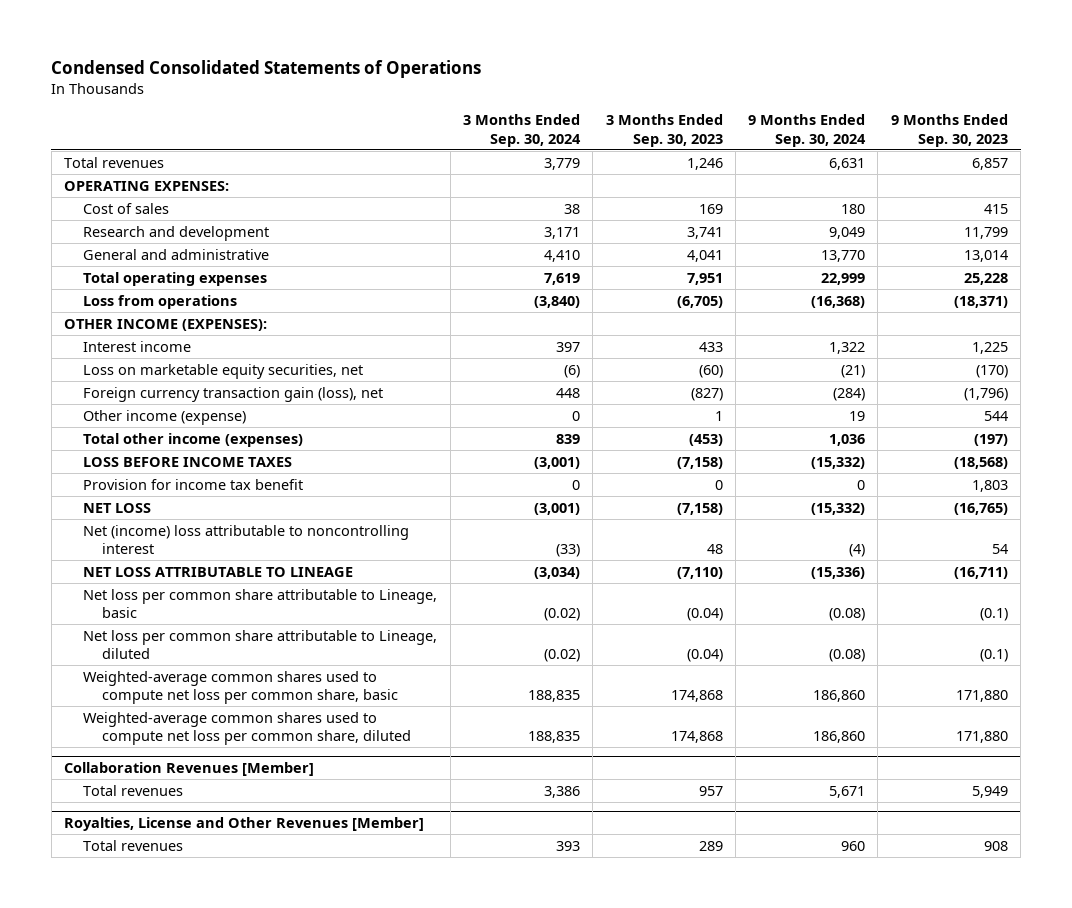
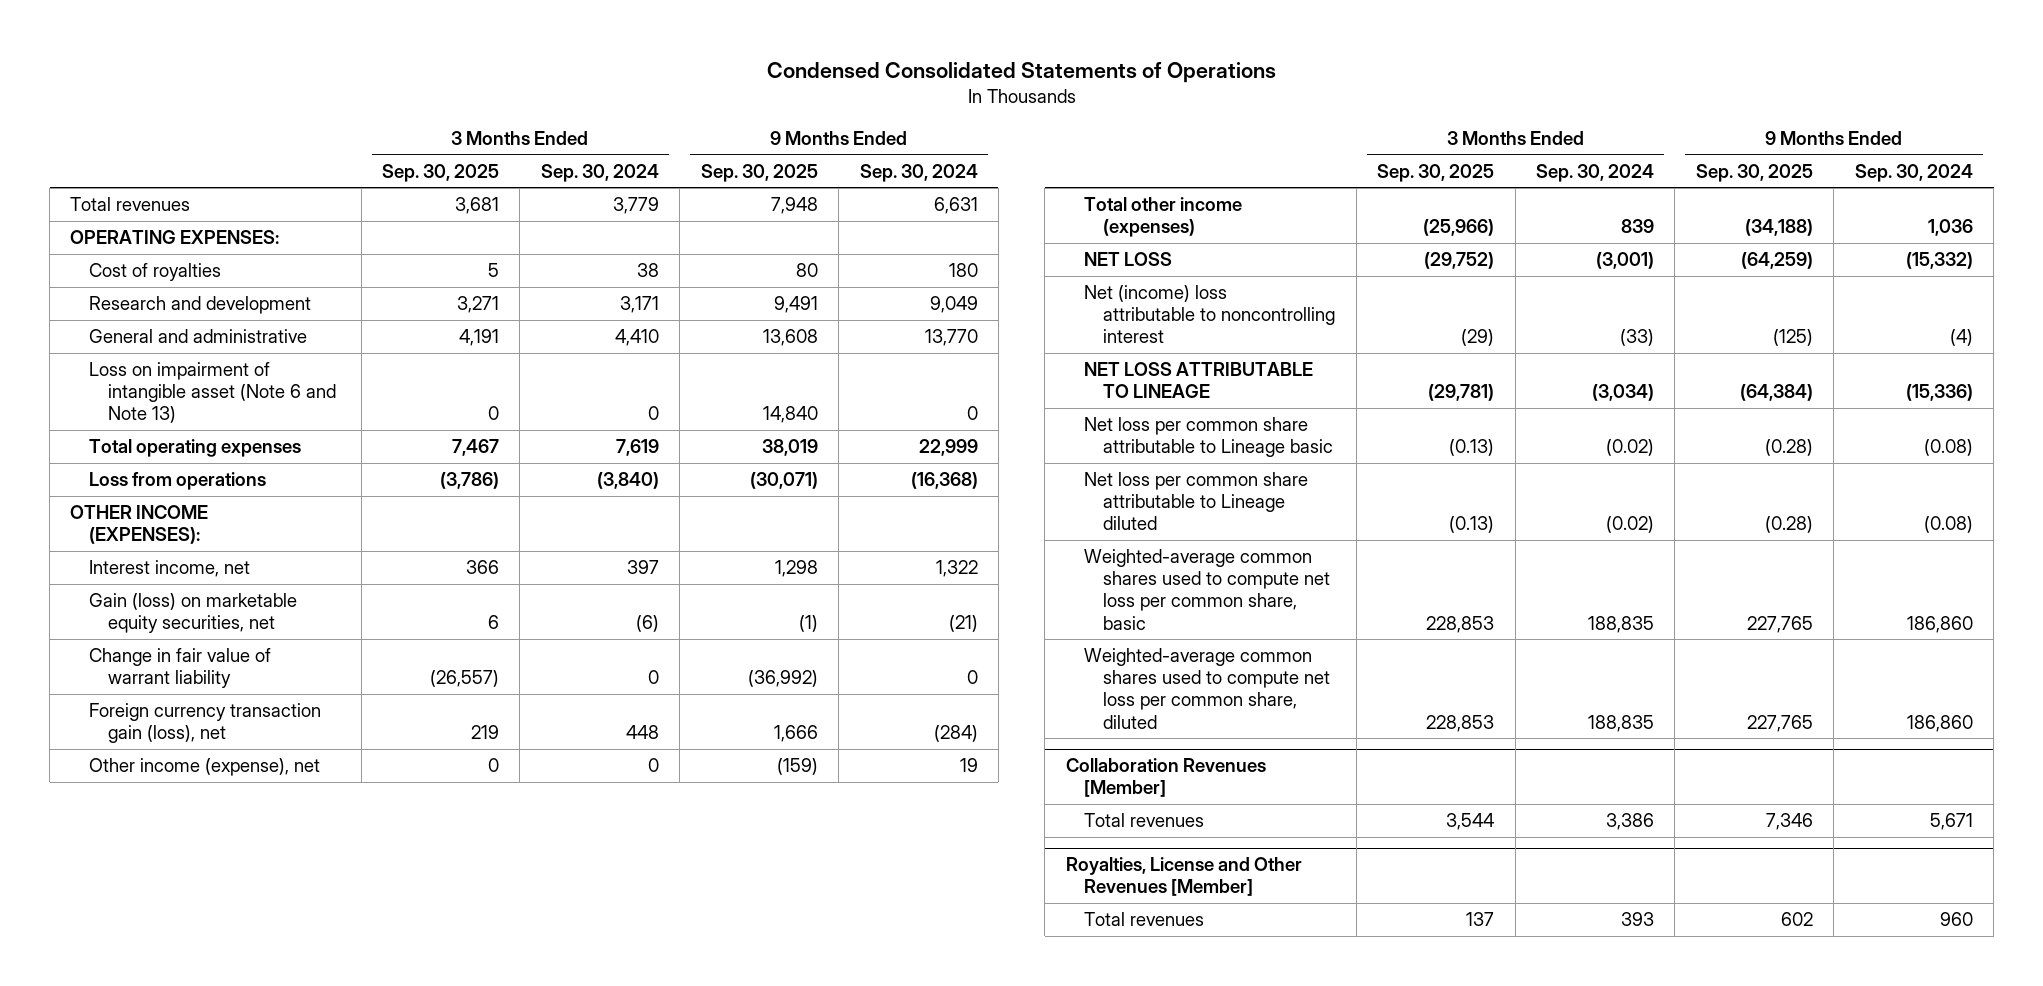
- | 3 Months Ended Sep. 30, 2024 | 3 Months Ended Sep. 30, 2023 | 9 Months Ended Sep. 30, 2024 | 9 Months Ended Sep. 30, 2023
+ | 3 Months Ended Sep. 30, 2025 | 3 Months Ended Sep. 30, 2024 | 9 Months Ended Sep. 30, 2025 | 9 Months Ended Sep. 30, 2024
- Cost of sales | 38 | 169 | 180 | 415
+ Cost of royalties | 5 | 38 | 80 | 180
+ Loss on impairment of intangible asset (Note 6 and Note 13) | 0 | 0 | 14,840 | 0
- Interest income | 397 | 433 | 1,322 | 1,225
- Loss on marketable equity securities, net | (6) | (60) | (21) | (170)
+ Interest income, net | 366 | 397 | 1,298 | 1,322
+ Gain (loss) on marketable equity securities, net | 6 | (6) | (1) | (21)
+ Change in fair value of warrant liability | (26,557) | 0 | (36,992) | 0
- Other income (expense) | 0 | 1 | 19 | 544
+ Other income (expense), net | 0 | 0 | (159) | 19
- LOSS BEFORE INCOME TAXES | (3,001) | (7,158) | (15,332) | (18,568)
- Provision for income tax benefit | 0 | 0 | 0 | 1,803
- Net loss per common share attributable to Lineage, basic | (0.02) | (0.04) | (0.08) | (0.1)
- Net loss per common share attributable to Lineage, diluted | (0.02) | (0.04) | (0.08) | (0.1)
+ Net loss per common share attributable to Lineage basic | (0.13) | (0.02) | (0.28) | (0.08)
+ Net loss per common share attributable to Lineage diluted | (0.13) | (0.02) | (0.28) | (0.08)

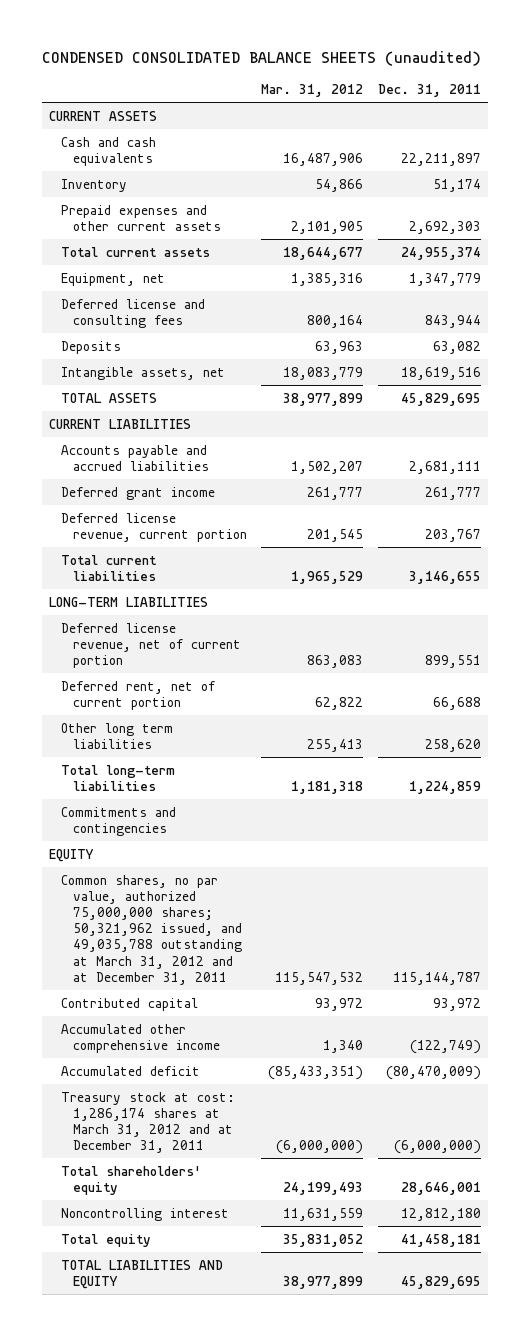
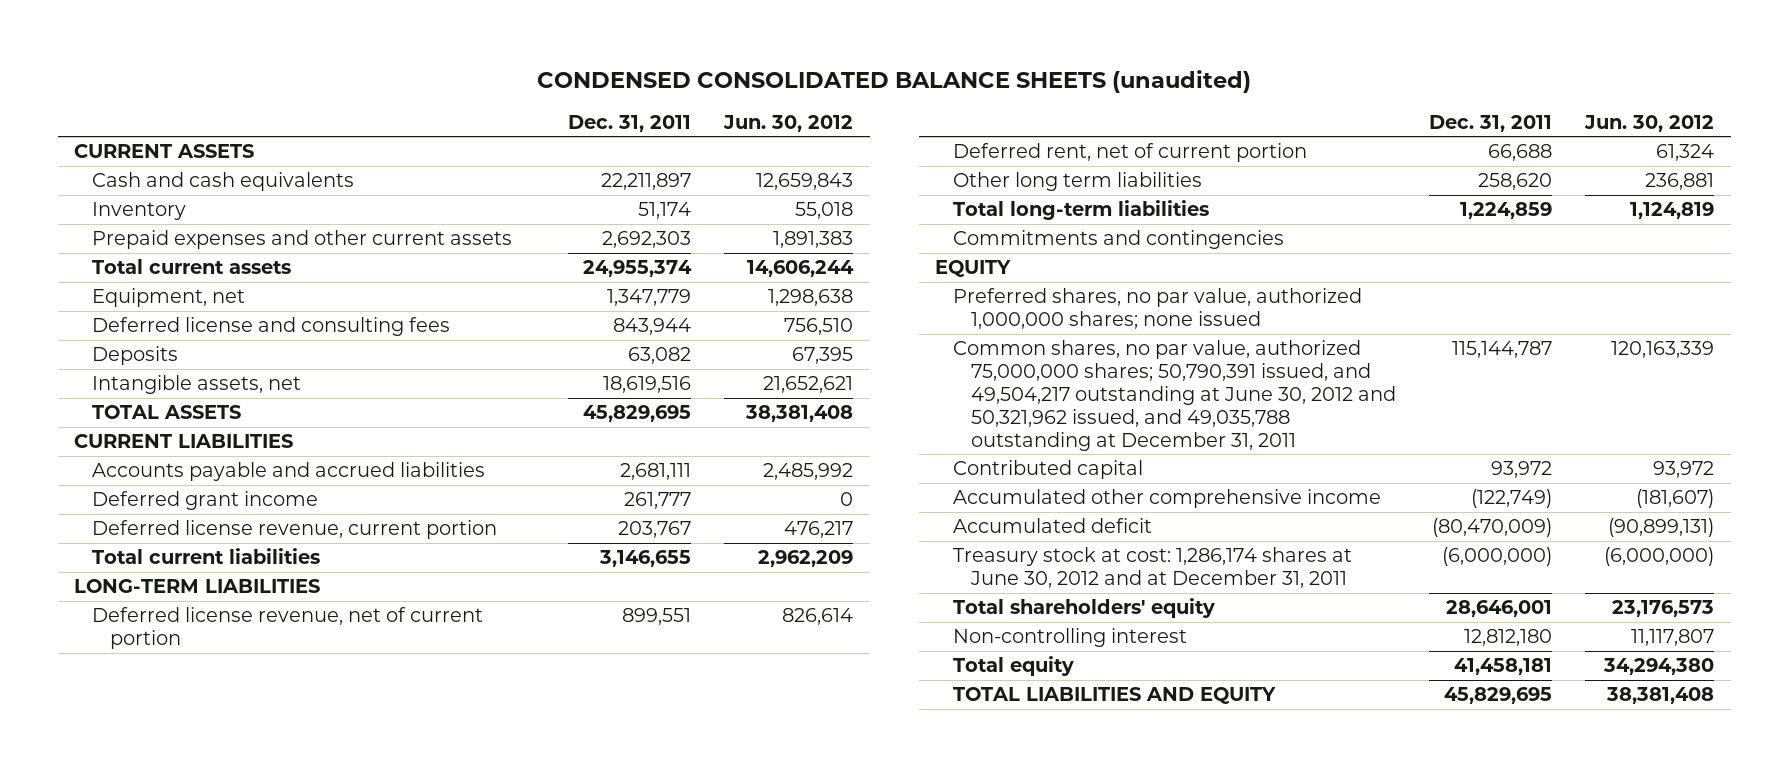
- | Mar. 31, 2012 | Dec. 31, 2011
+ | Dec. 31, 2011 | Jun. 30, 2012
- Common shares, no par value, authorized 75,000,000 shares; 50,321,962 issued, and 49,035,788 outstanding at March 31, 2012 and at December 31, 2011 | 115,547,532 | 115,144,787
+ Preferred shares, no par value, authorized 1,000,000 shares; none issued
+ Common shares, no par value, authorized 75,000,000 shares; 50,790,391 issued, and 49,504,217 outstanding at June 30, 2012 and 50,321,962 issued, and 49,035,788 outstanding at December 31, 2011 | 115,144,787 | 120,163,339
- Treasury stock at cost: 1,286,174 shares at March 31, 2012 and at December 31, 2011 | (6,000,000) | (6,000,000)
+ Treasury stock at cost: 1,286,174 shares at June 30, 2012 and at December 31, 2011 | (6,000,000) | (6,000,000)
- Noncontrolling interest | 11,631,559 | 12,812,180
+ Non-controlling interest | 12,812,180 | 11,117,807

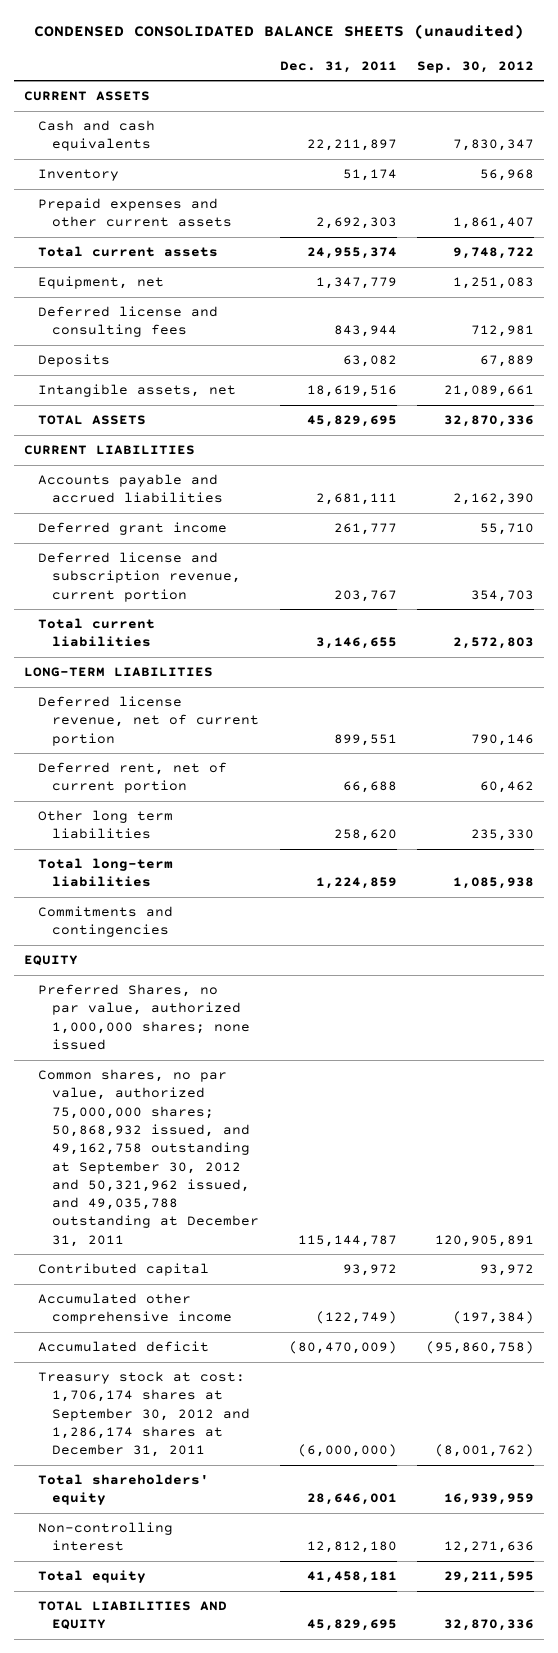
- | Dec. 31, 2011 | Jun. 30, 2012
+ | Dec. 31, 2011 | Sep. 30, 2012
- Deferred license revenue, current portion | 203,767 | 476,217
+ Deferred license and subscription revenue, current portion | 203,767 | 354,703
- Preferred shares, no par value, authorized 1,000,000 shares; none issued
- Common shares, no par value, authorized 75,000,000 shares; 50,790,391 issued, and 49,504,217 outstanding at June 30, 2012 and 50,321,962 issued, and 49,035,788 outstanding at December 31, 2011 | 115,144,787 | 120,163,339
+ Preferred Shares, no par value, authorized 1,000,000 shares; none issued
+ Common shares, no par value, authorized 75,000,000 shares; 50,868,932 issued, and 49,162,758 outstanding at September 30, 2012 and 50,321,962 issued, and 49,035,788 outstanding at December 31, 2011 | 115,144,787 | 120,905,891
- Treasury stock at cost: 1,286,174 shares at June 30, 2012 and at December 31, 2011 | (6,000,000) | (6,000,000)
+ Treasury stock at cost: 1,706,174 shares at September 30, 2012 and 1,286,174 shares at December 31, 2011 | (6,000,000) | (8,001,762)

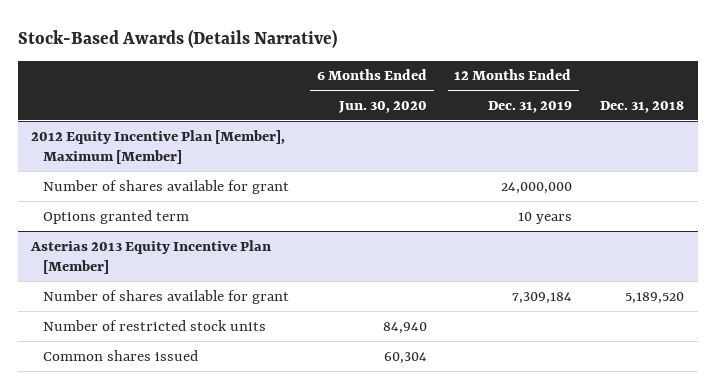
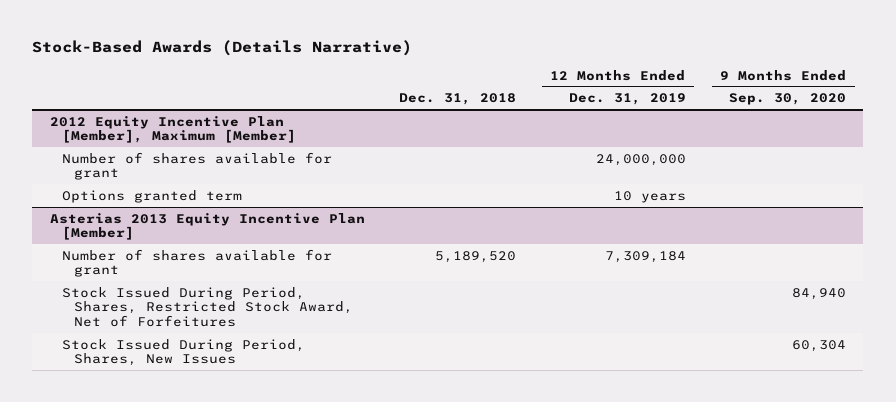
- | 6 Months Ended Jun. 30, 2020 | 12 Months Ended Dec. 31, 2019 | Dec. 31, 2018
+ | Dec. 31, 2018 | 12 Months Ended Dec. 31, 2019 | 9 Months Ended Sep. 30, 2020
@ Asterias 2013 Equity Incentive Plan [Member]
- Number of restricted stock units | 84,940 | |
- Common shares issued | 60,304 | |
+ Stock Issued During Period, Shares, Restricted Stock Award, Net of Forfeitures | | | 84,940
+ Stock Issued During Period, Shares, New Issues | | | 60,304

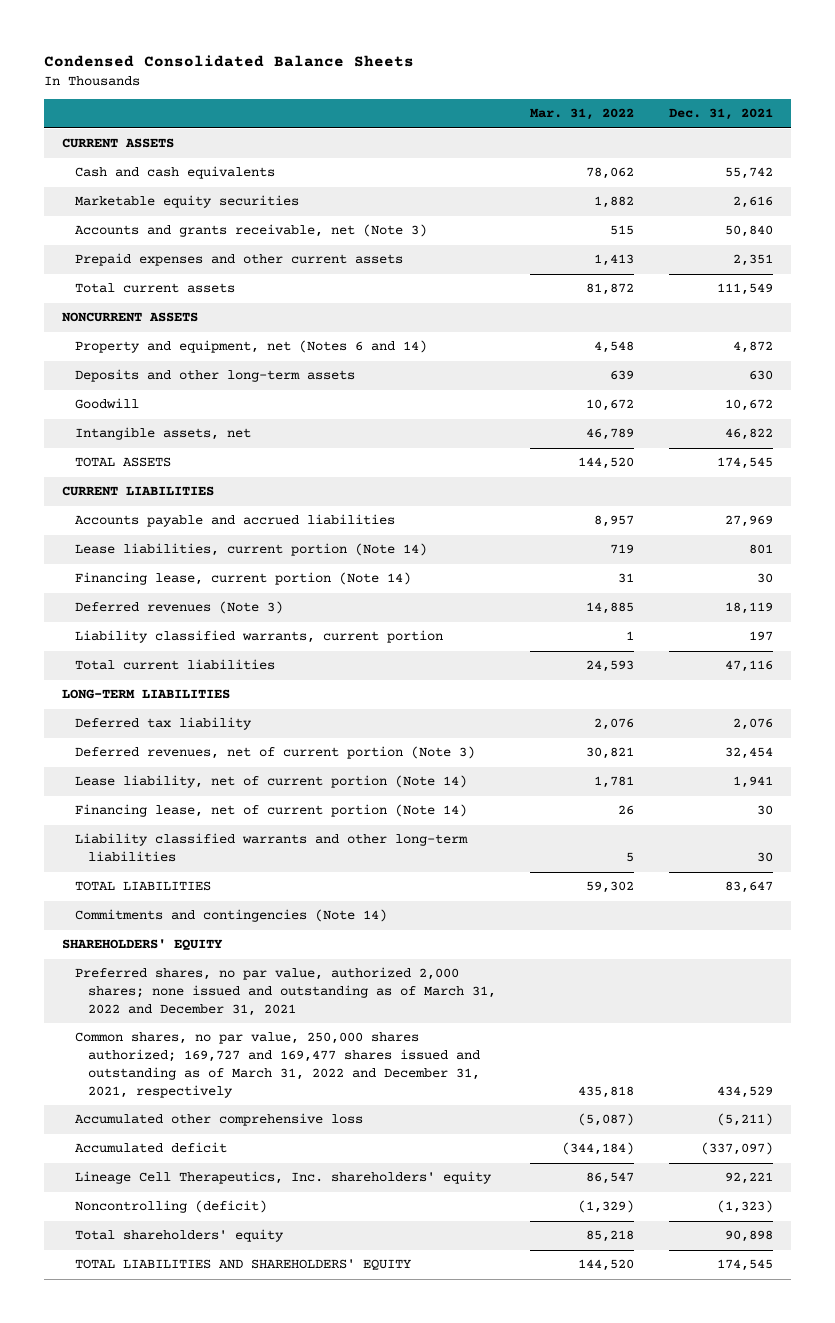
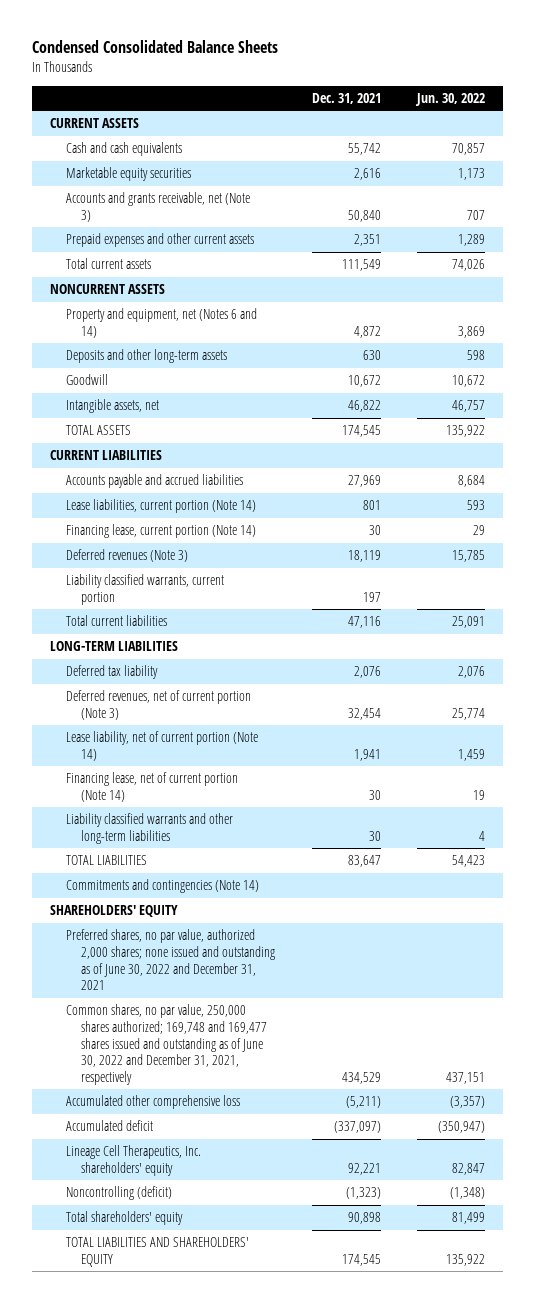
- | Mar. 31, 2022 | Dec. 31, 2021
+ | Dec. 31, 2021 | Jun. 30, 2022
- Preferred shares, no par value, authorized 2,000 shares; none issued and outstanding as of March 31, 2022 and December 31, 2021
- Common shares, no par value, 250,000 shares authorized; 169,727 and 169,477 shares issued and outstanding as of March 31, 2022 and December 31, 2021, respectively | 435,818 | 434,529
+ Preferred shares, no par value, authorized 2,000 shares; none issued and outstanding as of June 30, 2022 and December 31, 2021
+ Common shares, no par value, 250,000 shares authorized; 169,748 and 169,477 shares issued and outstanding as of June 30, 2022 and December 31, 2021, respectively | 434,529 | 437,151

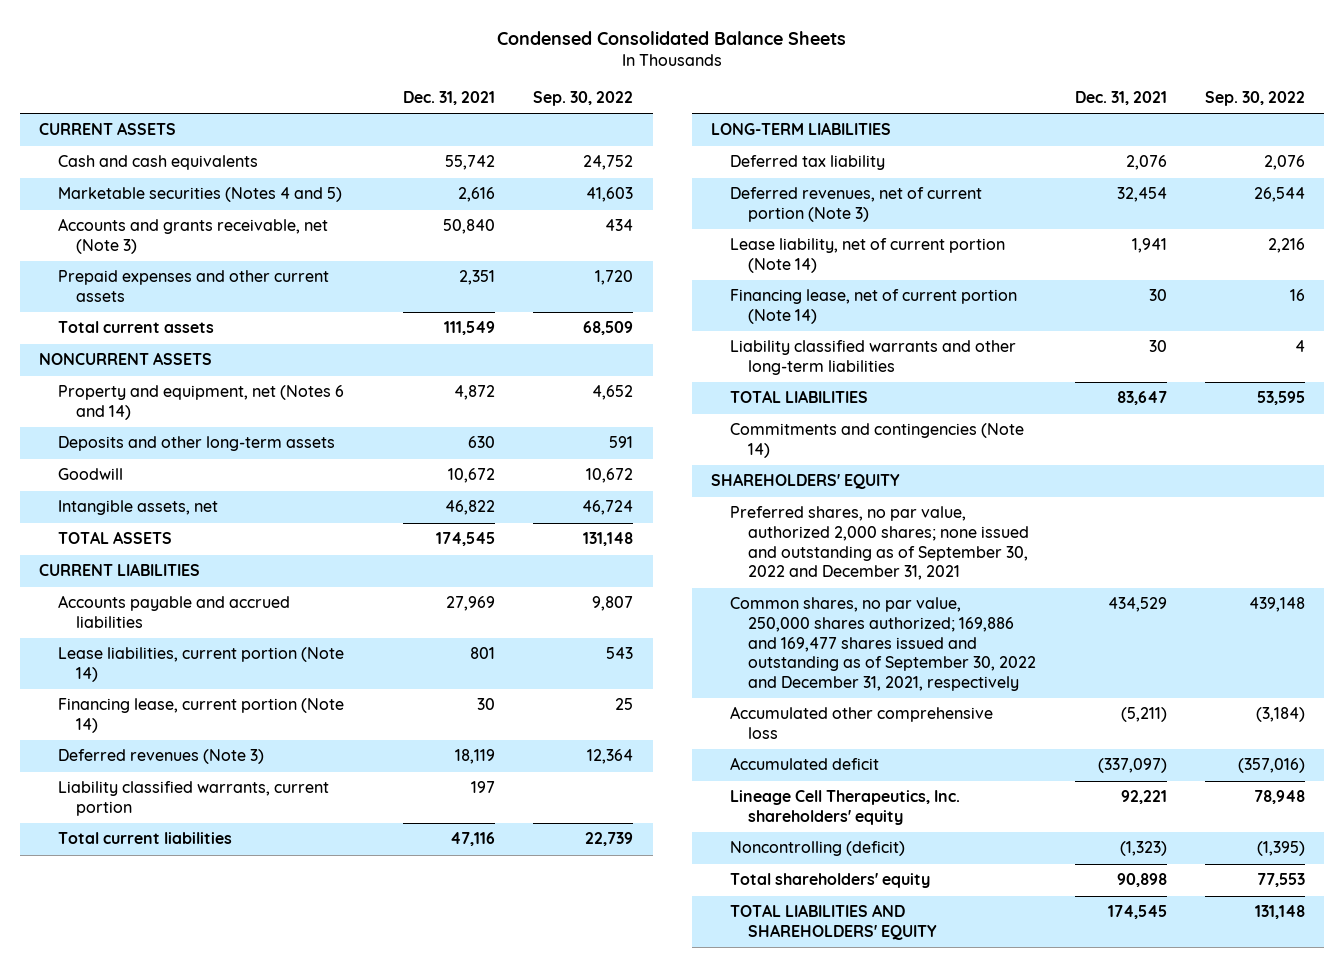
- | Dec. 31, 2021 | Jun. 30, 2022
+ | Dec. 31, 2021 | Sep. 30, 2022
- Marketable equity securities | 2,616 | 1,173
+ Marketable securities (Notes 4 and 5) | 2,616 | 41,603
- Preferred shares, no par value, authorized 2,000 shares; none issued and outstanding as of June 30, 2022 and December 31, 2021
- Common shares, no par value, 250,000 shares authorized; 169,748 and 169,477 shares issued and outstanding as of June 30, 2022 and December 31, 2021, respectively | 434,529 | 437,151
+ Preferred shares, no par value, authorized 2,000 shares; none issued and outstanding as of September 30, 2022 and December 31, 2021
+ Common shares, no par value, 250,000 shares authorized; 169,886 and 169,477 shares issued and outstanding as of September 30, 2022 and December 31, 2021, respectively | 434,529 | 439,148

